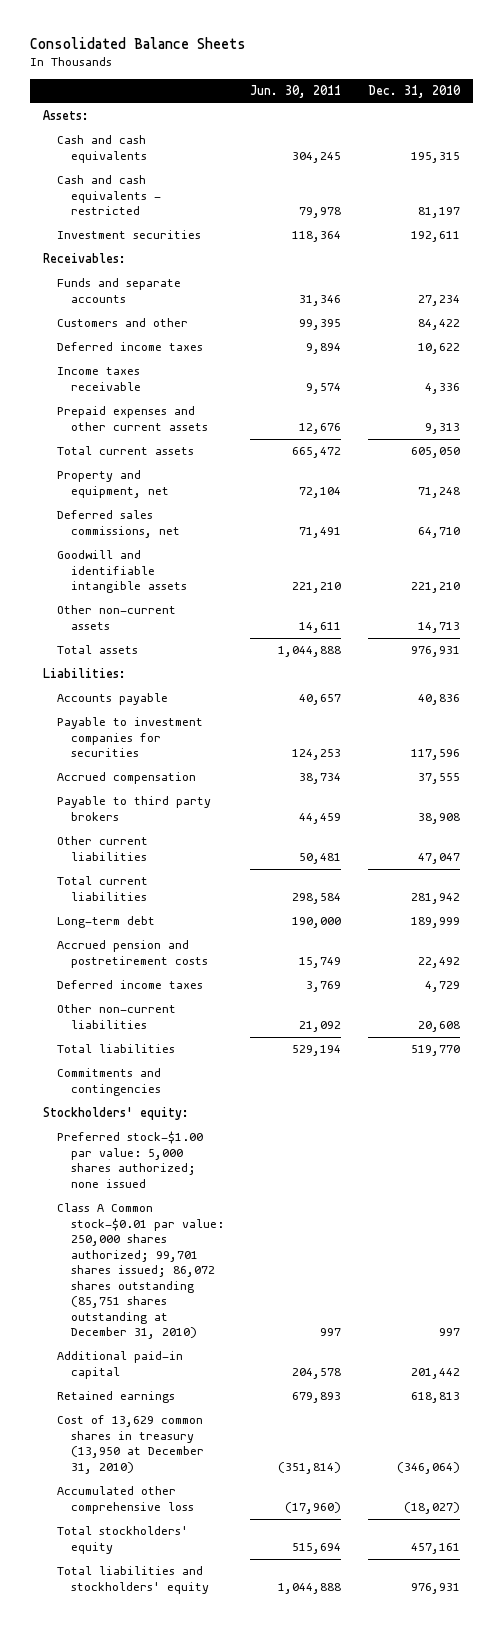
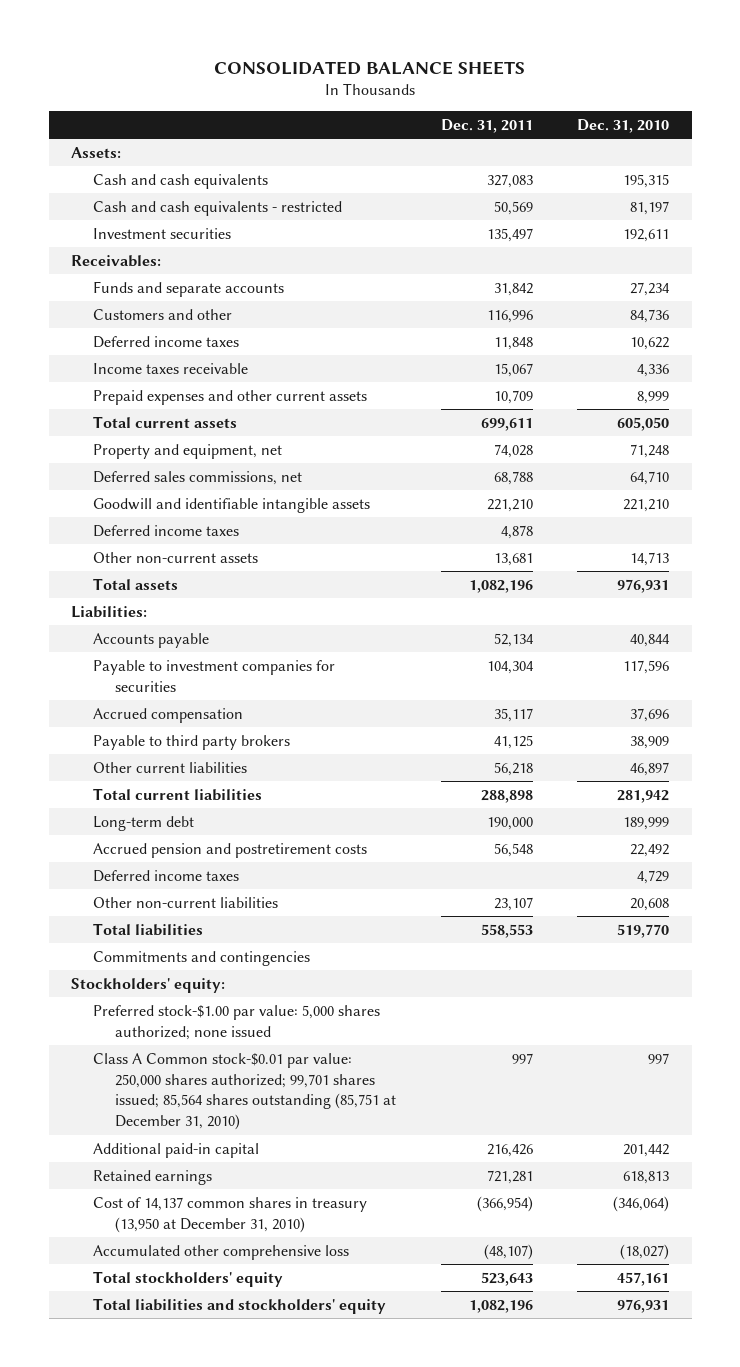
- Consolidated Balance Sheets
+ CONSOLIDATED BALANCE SHEETS
- | Jun. 30, 2011 | Dec. 31, 2010
+ | Dec. 31, 2011 | Dec. 31, 2010
- Customers and other | 99,395 | 84,422
+ Customers and other | 116,996 | 84,736
- Prepaid expenses and other current assets | 12,676 | 9,313
+ Prepaid expenses and other current assets | 10,709 | 8,999
+ Deferred income taxes | 4,878 |
- Accounts payable | 40,657 | 40,836
+ Accounts payable | 52,134 | 40,844
- Accrued compensation | 38,734 | 37,555
- Payable to third party brokers | 44,459 | 38,908
- Other current liabilities | 50,481 | 47,047
+ Accrued compensation | 35,117 | 37,696
+ Payable to third party brokers | 41,125 | 38,909
+ Other current liabilities | 56,218 | 46,897
- Class A Common stock-$0.01 par value: 250,000 shares authorized; 99,701 shares issued; 86,072 shares outstanding (85,751 shares outstanding at December 31, 2010) | 997 | 997
+ Class A Common stock-$0.01 par value: 250,000 shares authorized; 99,701 shares issued; 85,564 shares outstanding (85,751 at December 31, 2010) | 997 | 997
- Cost of 13,629 common shares in treasury (13,950 at December 31, 2010) | (351,814) | (346,064)
+ Cost of 14,137 common shares in treasury (13,950 at December 31, 2010) | (366,954) | (346,064)

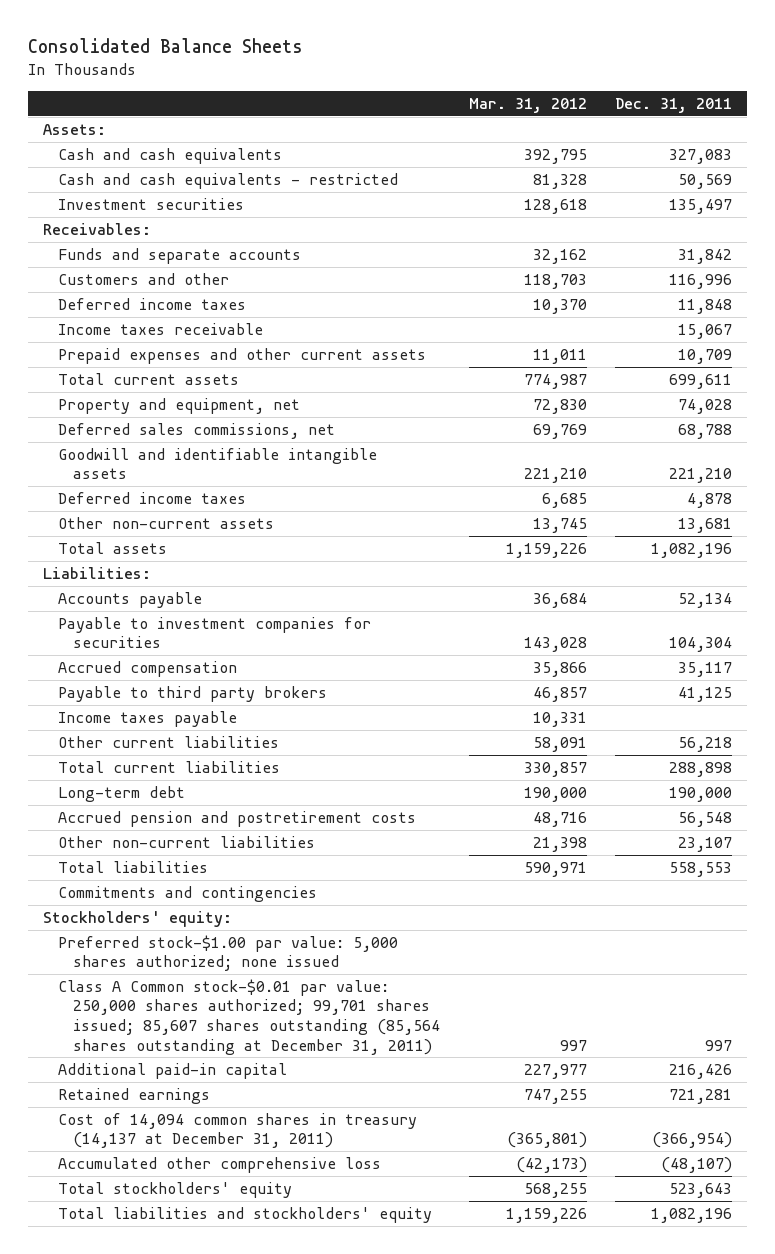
- CONSOLIDATED BALANCE SHEETS
+ Consolidated Balance Sheets
- | Dec. 31, 2011 | Dec. 31, 2010
+ | Mar. 31, 2012 | Dec. 31, 2011
+ Income taxes payable | 10,331 |
- Deferred income taxes | | 4,729
- Class A Common stock-$0.01 par value: 250,000 shares authorized; 99,701 shares issued; 85,564 shares outstanding (85,751 at December 31, 2010) | 997 | 997
+ Class A Common stock-$0.01 par value: 250,000 shares authorized; 99,701 shares issued; 85,607 shares outstanding (85,564 shares outstanding at December 31, 2011) | 997 | 997
- Cost of 14,137 common shares in treasury (13,950 at December 31, 2010) | (366,954) | (346,064)
+ Cost of 14,094 common shares in treasury (14,137 at December 31, 2011) | (365,801) | (366,954)

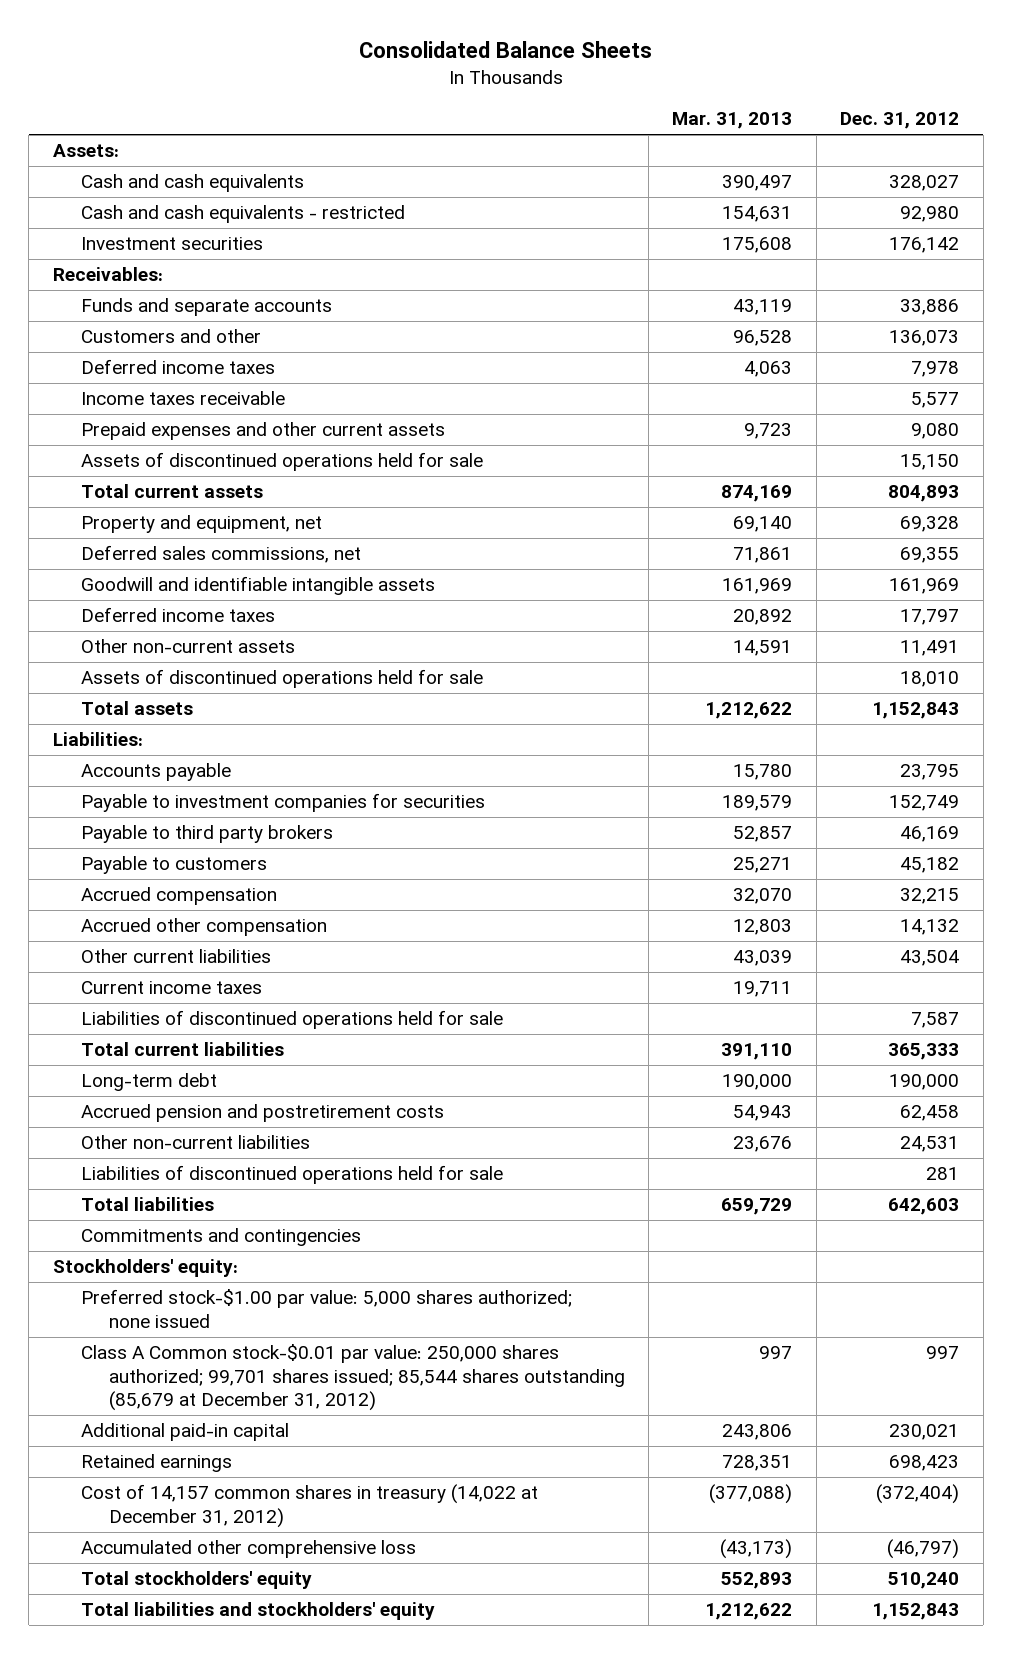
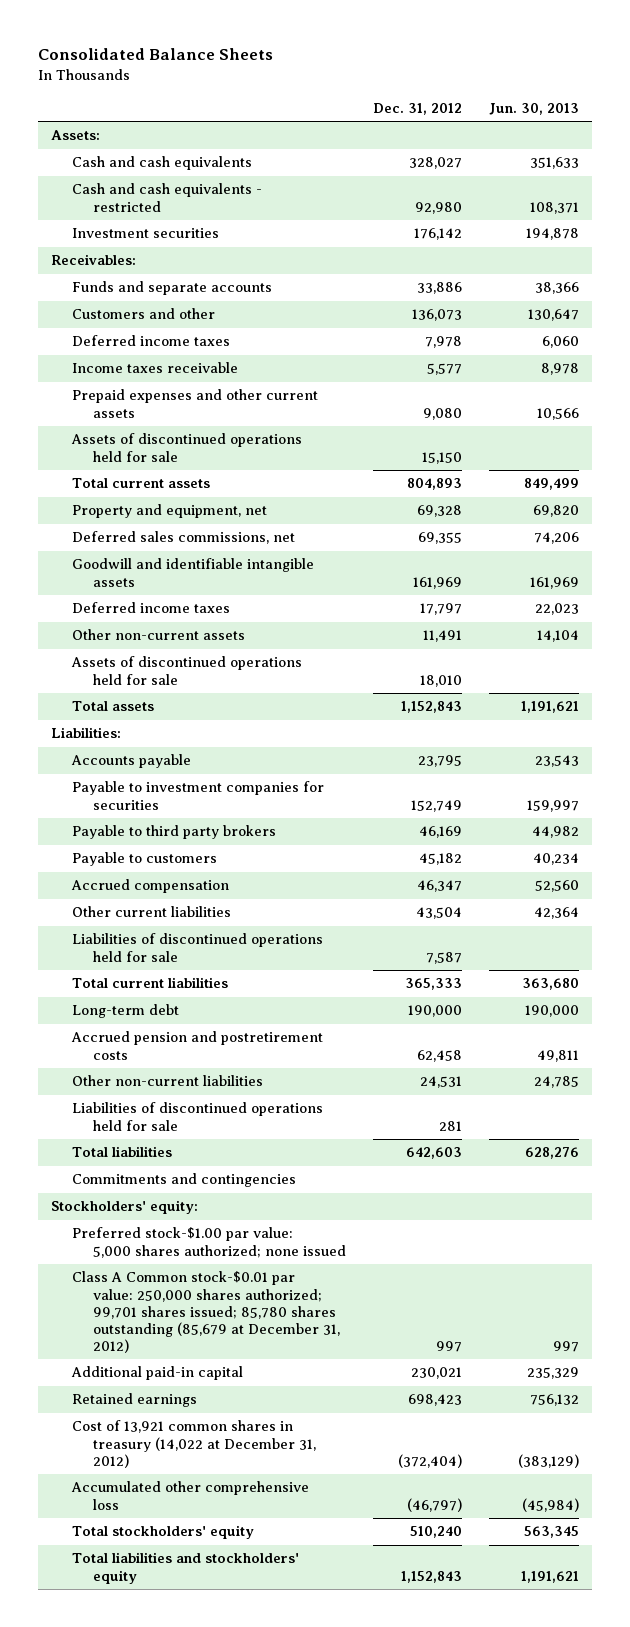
- | Mar. 31, 2013 | Dec. 31, 2012
+ | Dec. 31, 2012 | Jun. 30, 2013
- Accrued compensation | 32,070 | 32,215
- Accrued other compensation | 12,803 | 14,132
+ Accrued compensation | 46,347 | 52,560
- Current income taxes | 19,711 |
- Class A Common stock-$0.01 par value: 250,000 shares authorized; 99,701 shares issued; 85,544 shares outstanding (85,679 at December 31, 2012) | 997 | 997
+ Class A Common stock-$0.01 par value: 250,000 shares authorized; 99,701 shares issued; 85,780 shares outstanding (85,679 at December 31, 2012) | 997 | 997
- Cost of 14,157 common shares in treasury (14,022 at December 31, 2012) | (377,088) | (372,404)
+ Cost of 13,921 common shares in treasury (14,022 at December 31, 2012) | (372,404) | (383,129)

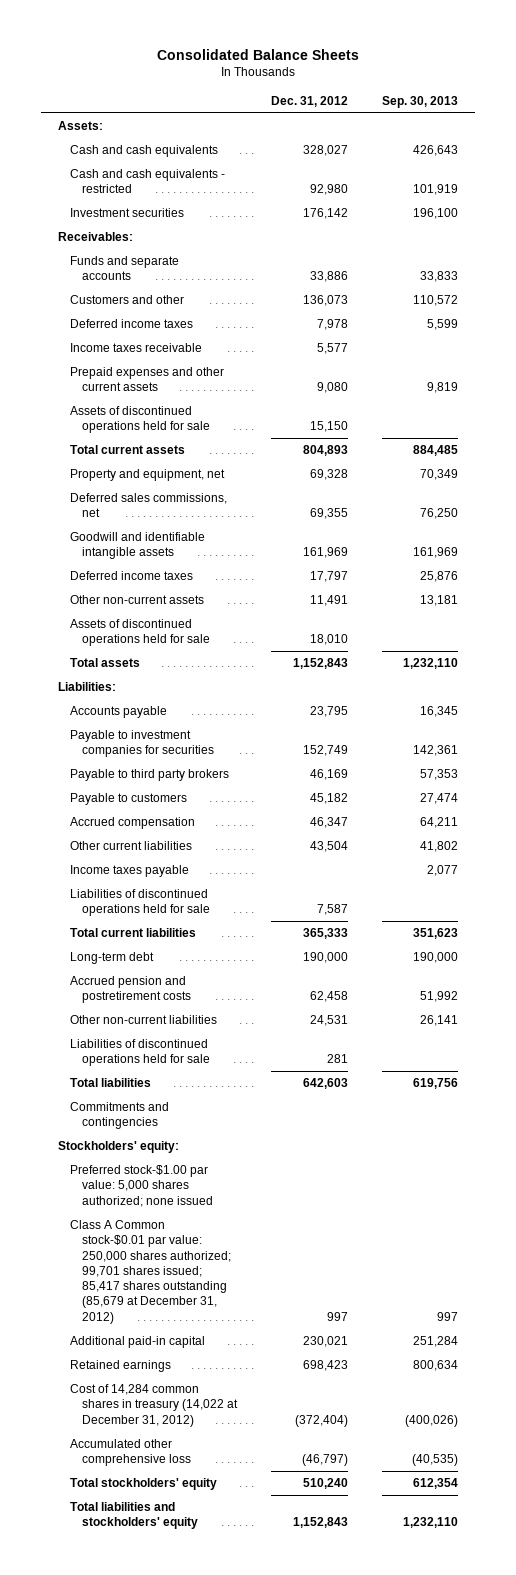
- | Dec. 31, 2012 | Jun. 30, 2013
+ | Dec. 31, 2012 | Sep. 30, 2013
+ Income taxes payable | | 2,077
- Class A Common stock-$0.01 par value: 250,000 shares authorized; 99,701 shares issued; 85,780 shares outstanding (85,679 at December 31, 2012) | 997 | 997
+ Class A Common stock-$0.01 par value: 250,000 shares authorized; 99,701 shares issued; 85,417 shares outstanding (85,679 at December 31, 2012) | 997 | 997
- Cost of 13,921 common shares in treasury (14,022 at December 31, 2012) | (372,404) | (383,129)
+ Cost of 14,284 common shares in treasury (14,022 at December 31, 2012) | (372,404) | (400,026)

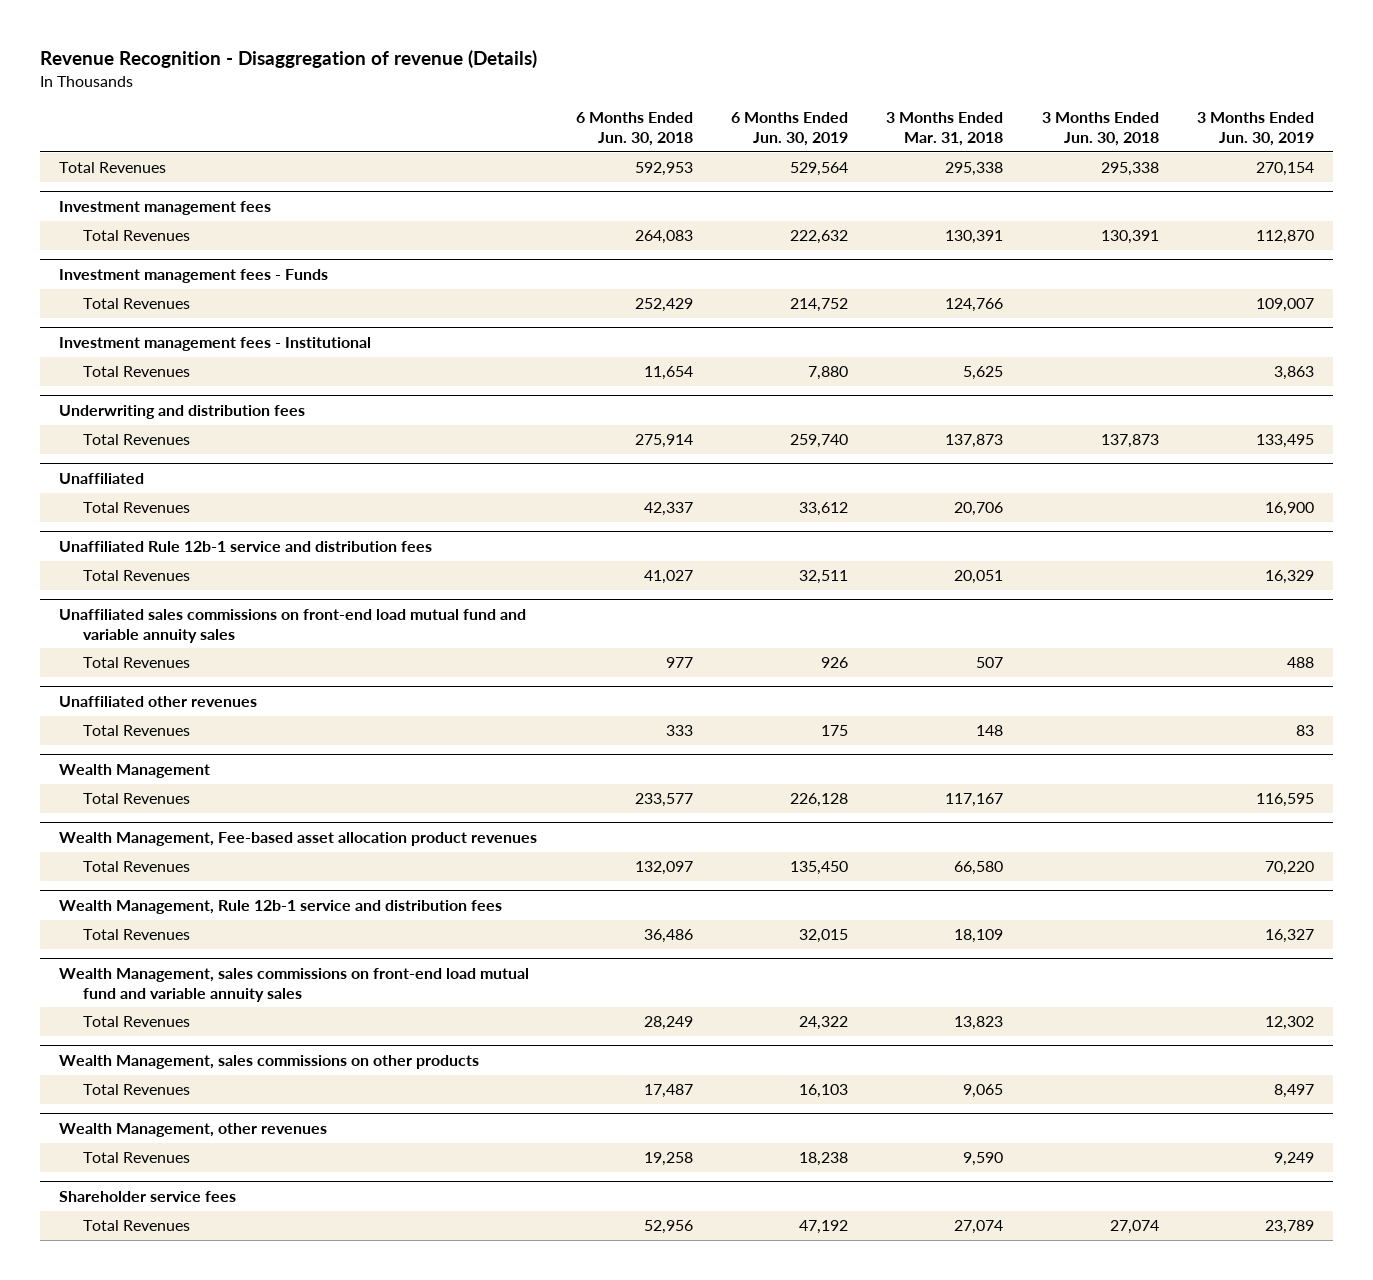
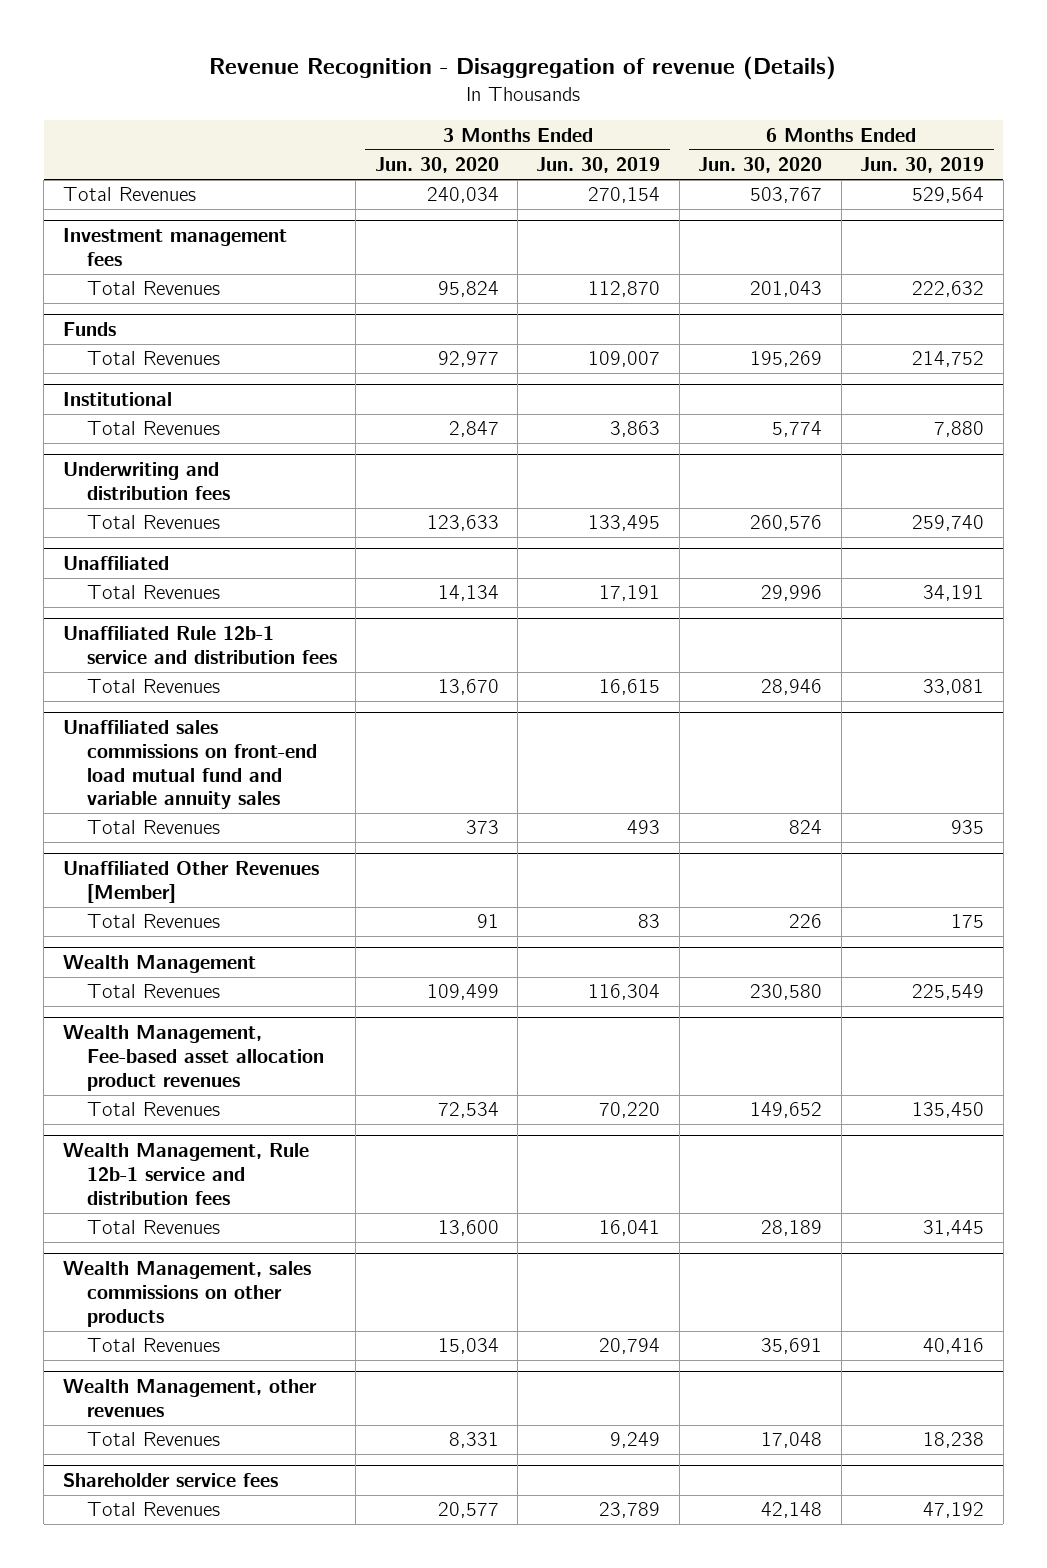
- | 6 Months Ended Jun. 30, 2018 | 6 Months Ended Jun. 30, 2019 | 3 Months Ended Mar. 31, 2018 | 3 Months Ended Jun. 30, 2018 | 3 Months Ended Jun. 30, 2019
+ | 3 Months Ended Jun. 30, 2020 | 3 Months Ended Jun. 30, 2019 | 6 Months Ended Jun. 30, 2020 | 6 Months Ended Jun. 30, 2019
- Investment management fees - Funds
+ Funds
- Investment management fees - Institutional
+ Institutional
@ Unaffiliated
- Total Revenues | 42,337 | 33,612 | 20,706 | | 16,900
+ Total Revenues | 14,134 | 17,191 | 29,996 | 34,191
@ Unaffiliated Rule 12b-1 service and distribution fees
- Total Revenues | 41,027 | 32,511 | 20,051 | | 16,329
+ Total Revenues | 13,670 | 16,615 | 28,946 | 33,081
@ Unaffiliated sales commissions on front-end load mutual fund and variable annuity sales
- Total Revenues | 977 | 926 | 507 | | 488
- Unaffiliated other revenues
@ Unaffiliated sales commissions on front-end load mutual fund and variable annuity sales
+ Total Revenues | 373 | 493 | 824 | 935
+ Unaffiliated Other Revenues [Member]
@ Wealth Management
- Total Revenues | 233,577 | 226,128 | 117,167 | | 116,595
+ Total Revenues | 109,499 | 116,304 | 230,580 | 225,549
@ Wealth Management, Rule 12b-1 service and distribution fees
- Total Revenues | 36,486 | 32,015 | 18,109 | | 16,327
- Wealth Management, sales commissions on front-end load mutual fund and variable annuity sales
- Total Revenues | 28,249 | 24,322 | 13,823 | | 12,302
@ Wealth Management, Rule 12b-1 service and distribution fees
+ Total Revenues | 13,600 | 16,041 | 28,189 | 31,445
@ Wealth Management, sales commissions on other products
- Total Revenues | 17,487 | 16,103 | 9,065 | | 8,497
+ Total Revenues | 15,034 | 20,794 | 35,691 | 40,416

